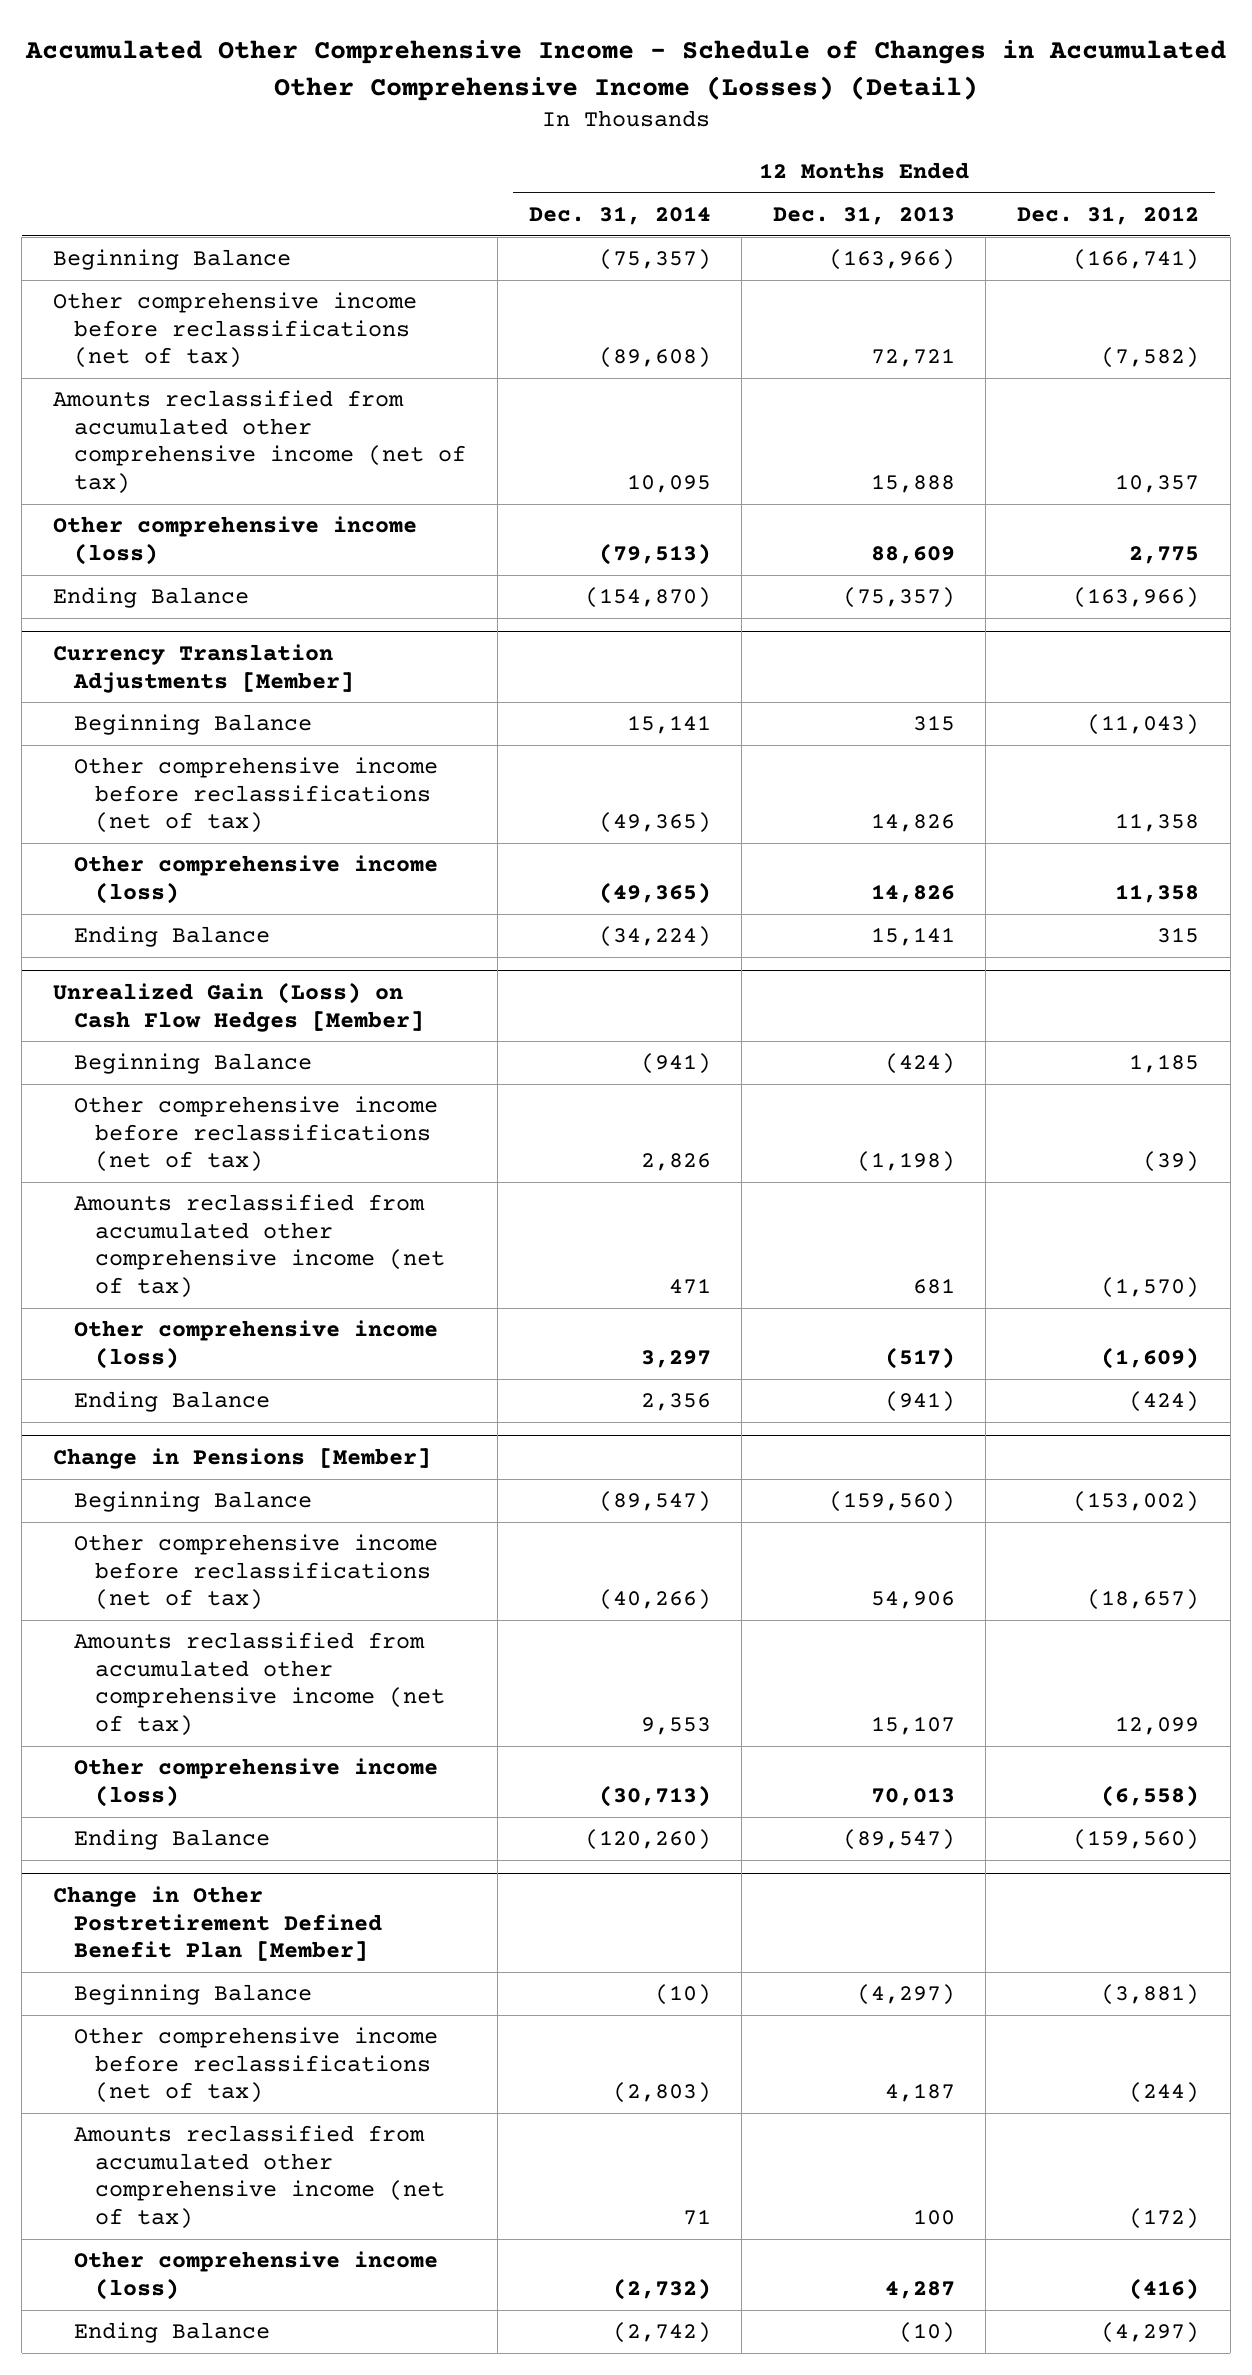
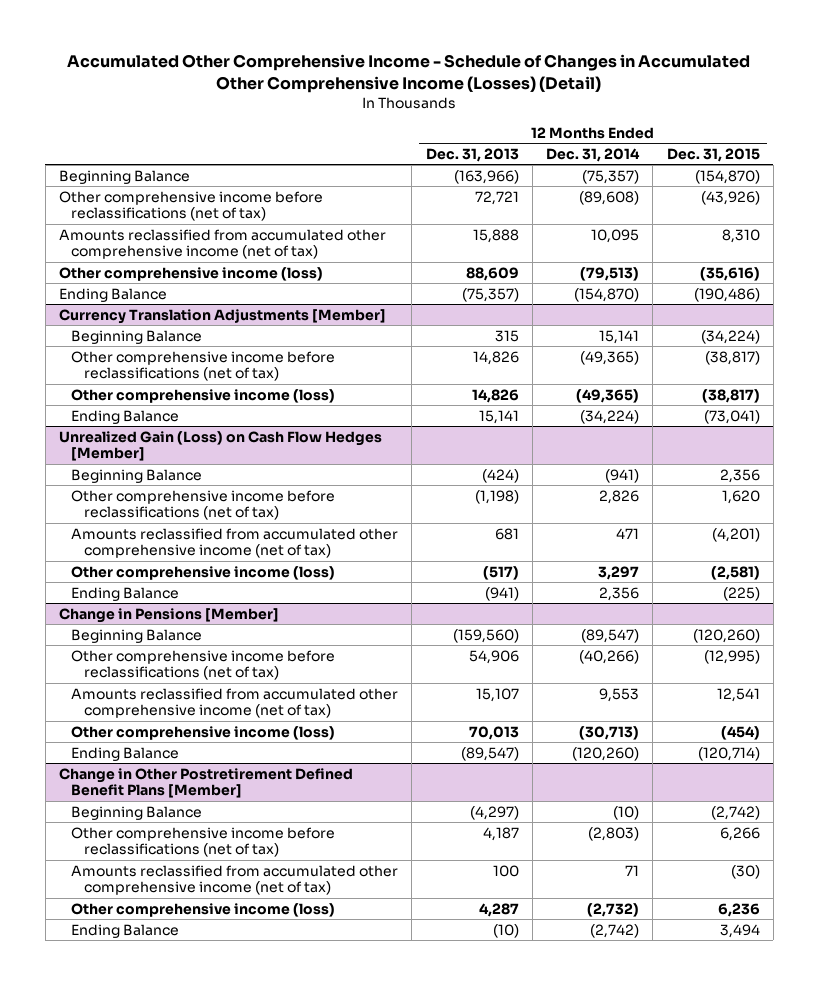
- | 12 Months Ended Dec. 31, 2014 | 12 Months Ended Dec. 31, 2013 | 12 Months Ended Dec. 31, 2012
+ | 12 Months Ended Dec. 31, 2013 | 12 Months Ended Dec. 31, 2014 | 12 Months Ended Dec. 31, 2015
- Change in Other Postretirement Defined Benefit Plan [Member]
+ Change in Other Postretirement Defined Benefit Plans [Member]

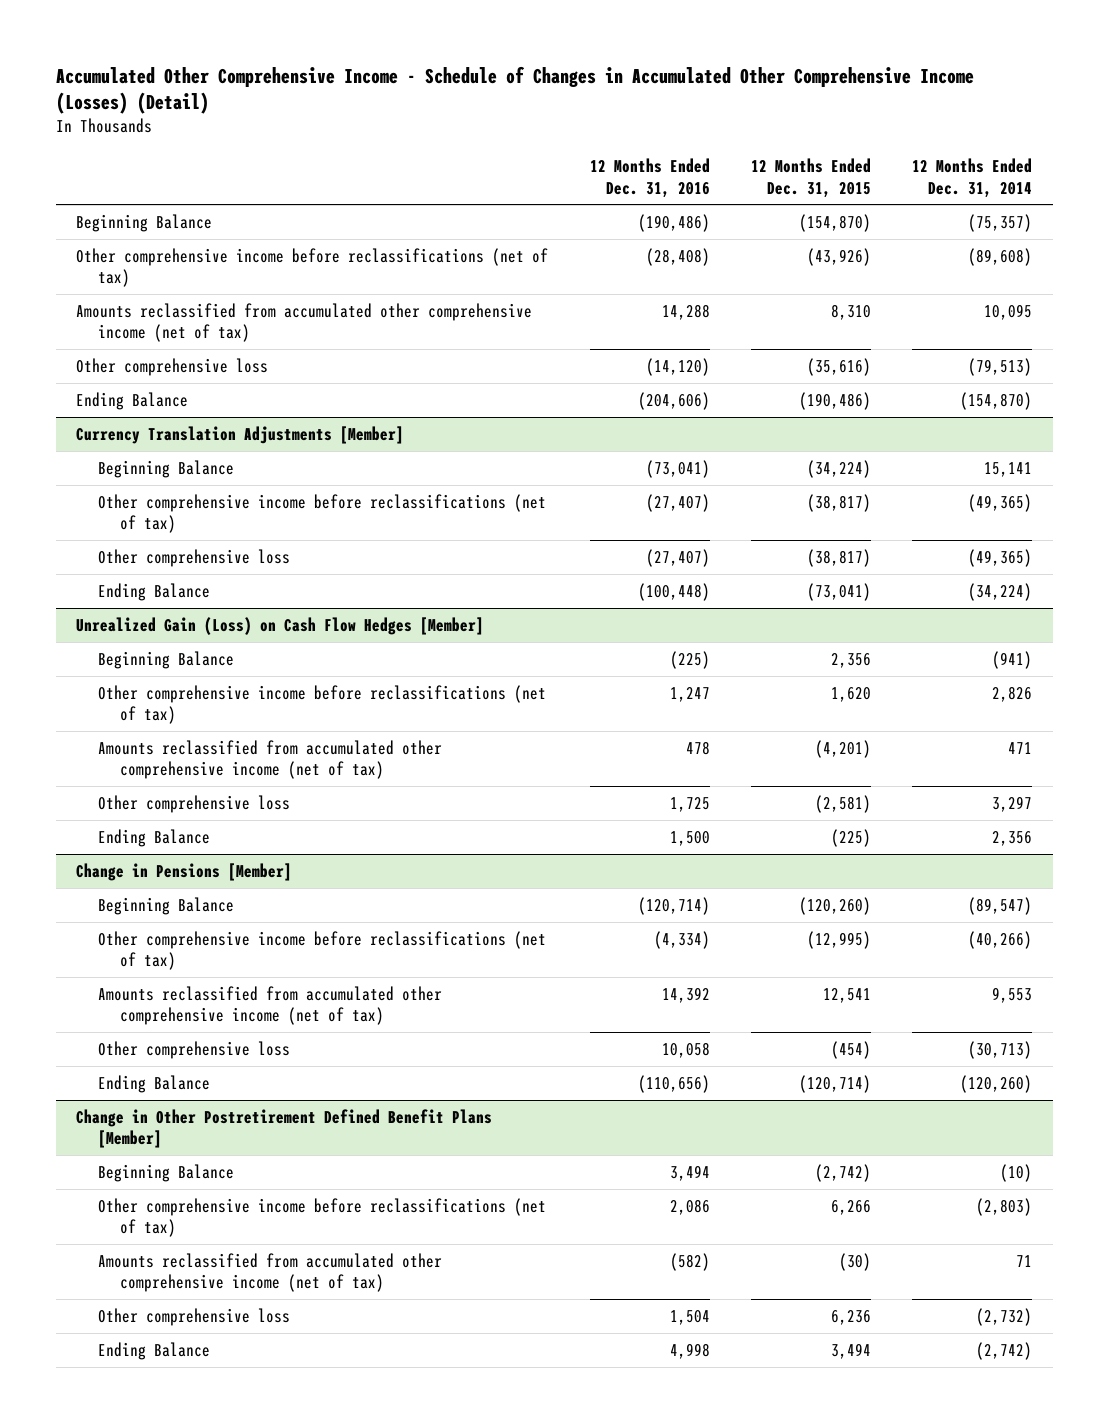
- | 12 Months Ended Dec. 31, 2013 | 12 Months Ended Dec. 31, 2014 | 12 Months Ended Dec. 31, 2015
+ | 12 Months Ended Dec. 31, 2016 | 12 Months Ended Dec. 31, 2015 | 12 Months Ended Dec. 31, 2014
- Other comprehensive income (loss) | 88,609 | (79,513) | (35,616)
+ Other comprehensive loss | (14,120) | (35,616) | (79,513)
@ Currency Translation Adjustments [Member]
- Other comprehensive income (loss) | 14,826 | (49,365) | (38,817)
+ Other comprehensive loss | (27,407) | (38,817) | (49,365)
@ Unrealized Gain (Loss) on Cash Flow Hedges [Member]
- Other comprehensive income (loss) | (517) | 3,297 | (2,581)
+ Other comprehensive loss | 1,725 | (2,581) | 3,297
@ Change in Pensions [Member]
- Other comprehensive income (loss) | 70,013 | (30,713) | (454)
+ Other comprehensive loss | 10,058 | (454) | (30,713)
@ Change in Other Postretirement Defined Benefit Plans [Member]
- Other comprehensive income (loss) | 4,287 | (2,732) | 6,236
+ Other comprehensive loss | 1,504 | 6,236 | (2,732)

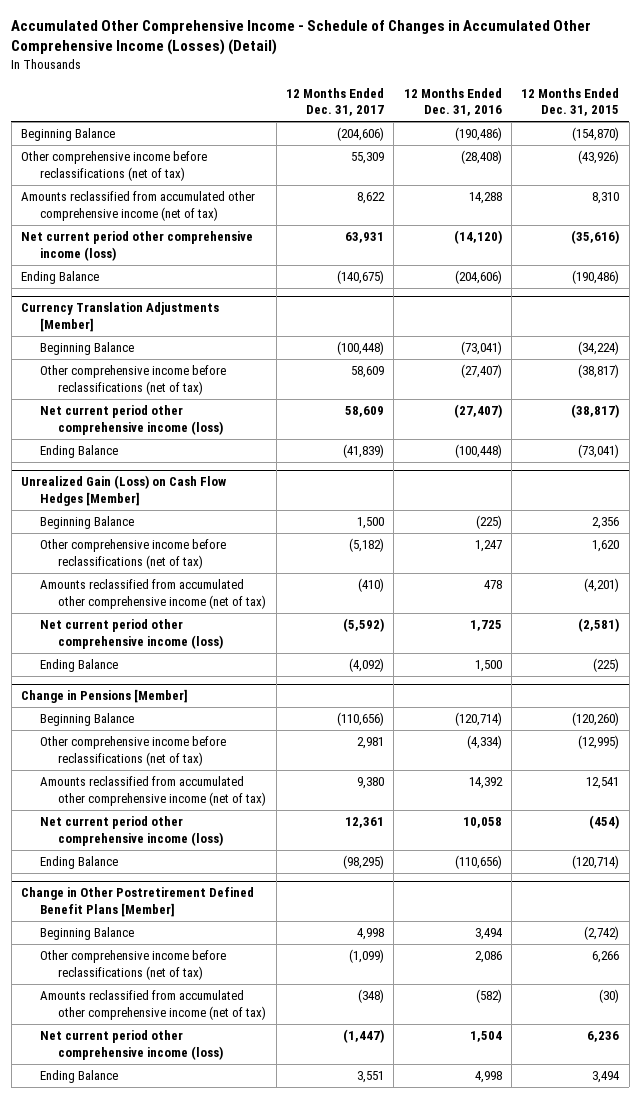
- | 12 Months Ended Dec. 31, 2016 | 12 Months Ended Dec. 31, 2015 | 12 Months Ended Dec. 31, 2014
+ | 12 Months Ended Dec. 31, 2017 | 12 Months Ended Dec. 31, 2016 | 12 Months Ended Dec. 31, 2015
- Other comprehensive loss | (14,120) | (35,616) | (79,513)
+ Net current period other comprehensive income (loss) | 63,931 | (14,120) | (35,616)
@ Currency Translation Adjustments [Member]
- Other comprehensive loss | (27,407) | (38,817) | (49,365)
+ Net current period other comprehensive income (loss) | 58,609 | (27,407) | (38,817)
@ Unrealized Gain (Loss) on Cash Flow Hedges [Member]
- Other comprehensive loss | 1,725 | (2,581) | 3,297
+ Net current period other comprehensive income (loss) | (5,592) | 1,725 | (2,581)
@ Change in Pensions [Member]
- Other comprehensive loss | 10,058 | (454) | (30,713)
+ Net current period other comprehensive income (loss) | 12,361 | 10,058 | (454)
@ Change in Other Postretirement Defined Benefit Plans [Member]
- Other comprehensive loss | 1,504 | 6,236 | (2,732)
+ Net current period other comprehensive income (loss) | (1,447) | 1,504 | 6,236

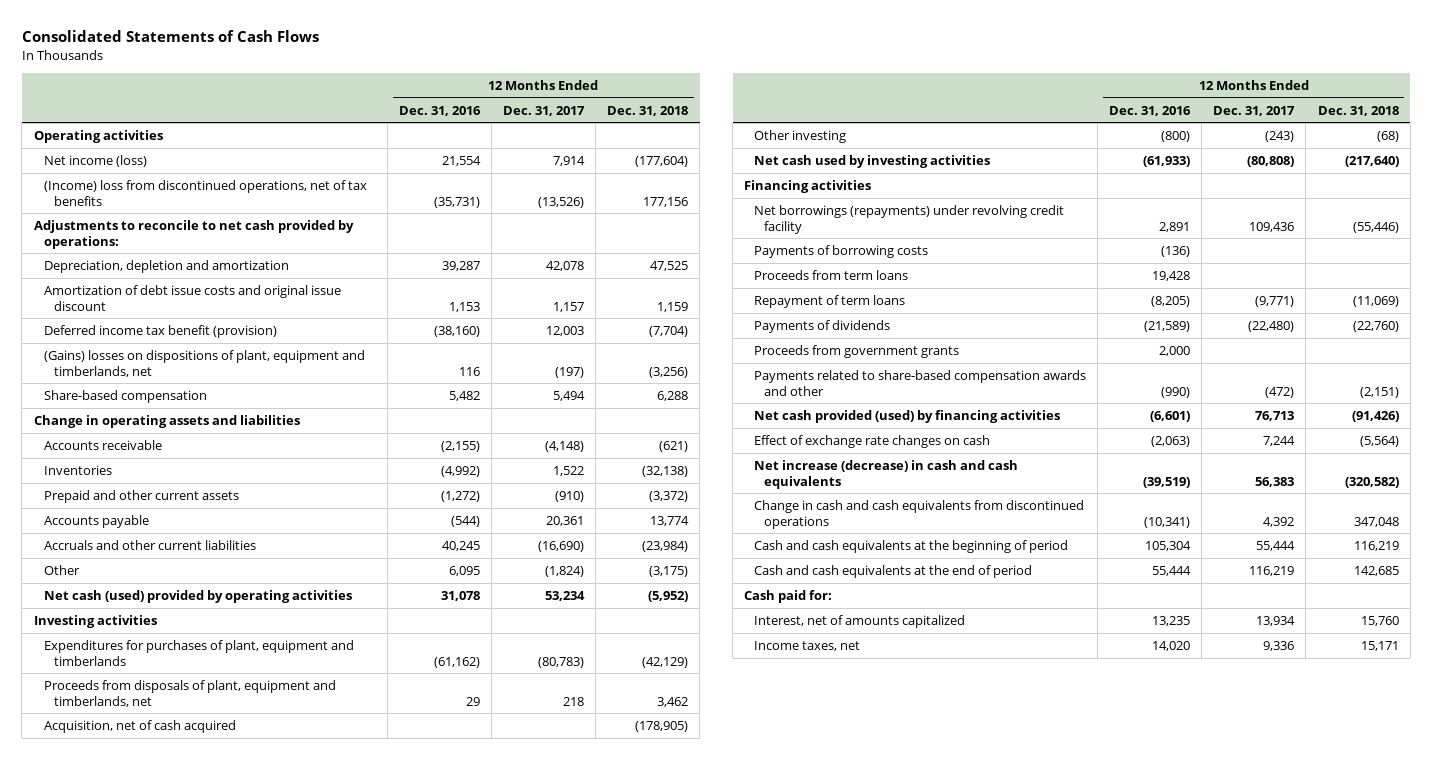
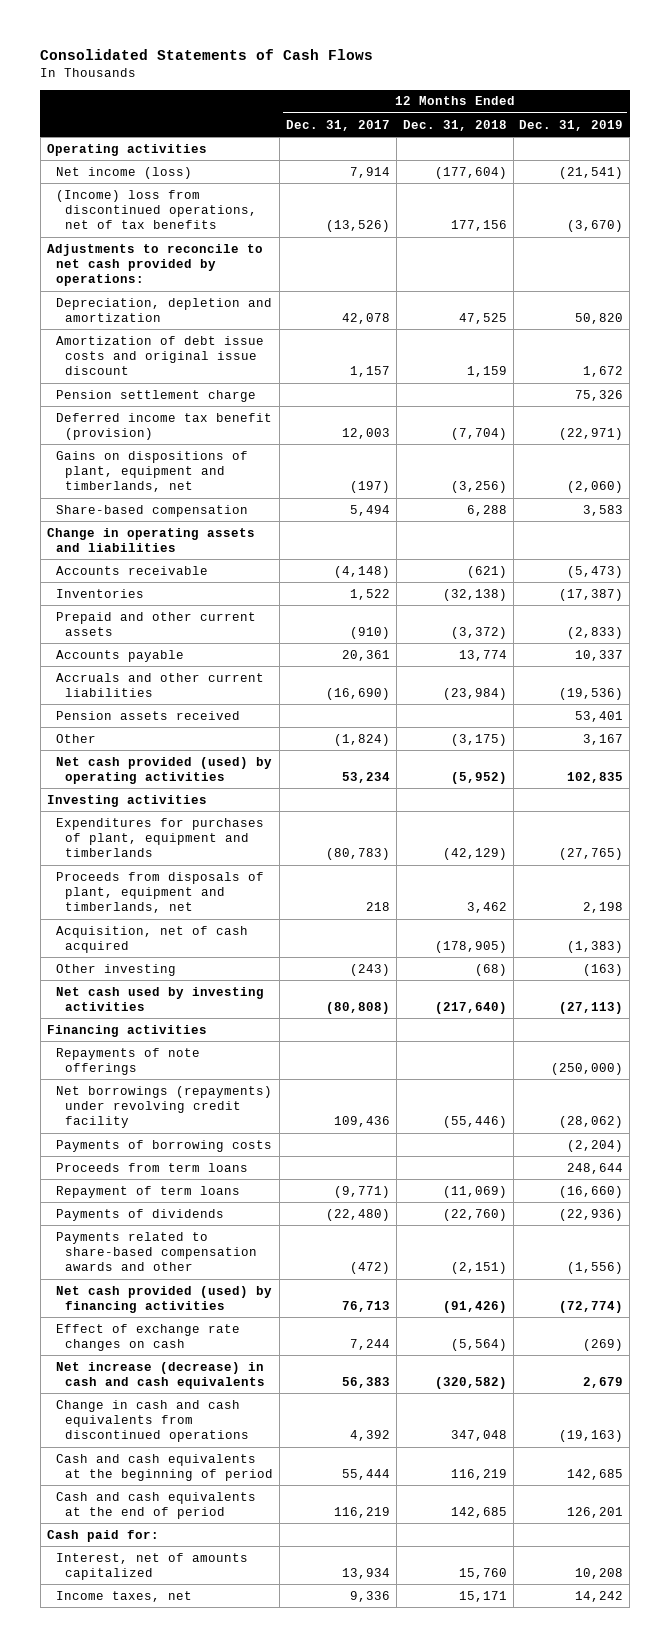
- | 12 Months Ended Dec. 31, 2016 | 12 Months Ended Dec. 31, 2017 | 12 Months Ended Dec. 31, 2018
+ | 12 Months Ended Dec. 31, 2017 | 12 Months Ended Dec. 31, 2018 | 12 Months Ended Dec. 31, 2019
+ Pension settlement charge | | | 75,326
- (Gains) losses on dispositions of plant, equipment and timberlands, net | 116 | (197) | (3,256)
+ Gains on dispositions of plant, equipment and timberlands, net | (197) | (3,256) | (2,060)
+ Pension assets received | | | 53,401
- Net cash (used) provided by operating activities | 31,078 | 53,234 | (5,952)
+ Net cash provided (used) by operating activities | 53,234 | (5,952) | 102,835
+ Repayments of note offerings | | | (250,000)
- Proceeds from government grants | 2,000 | |

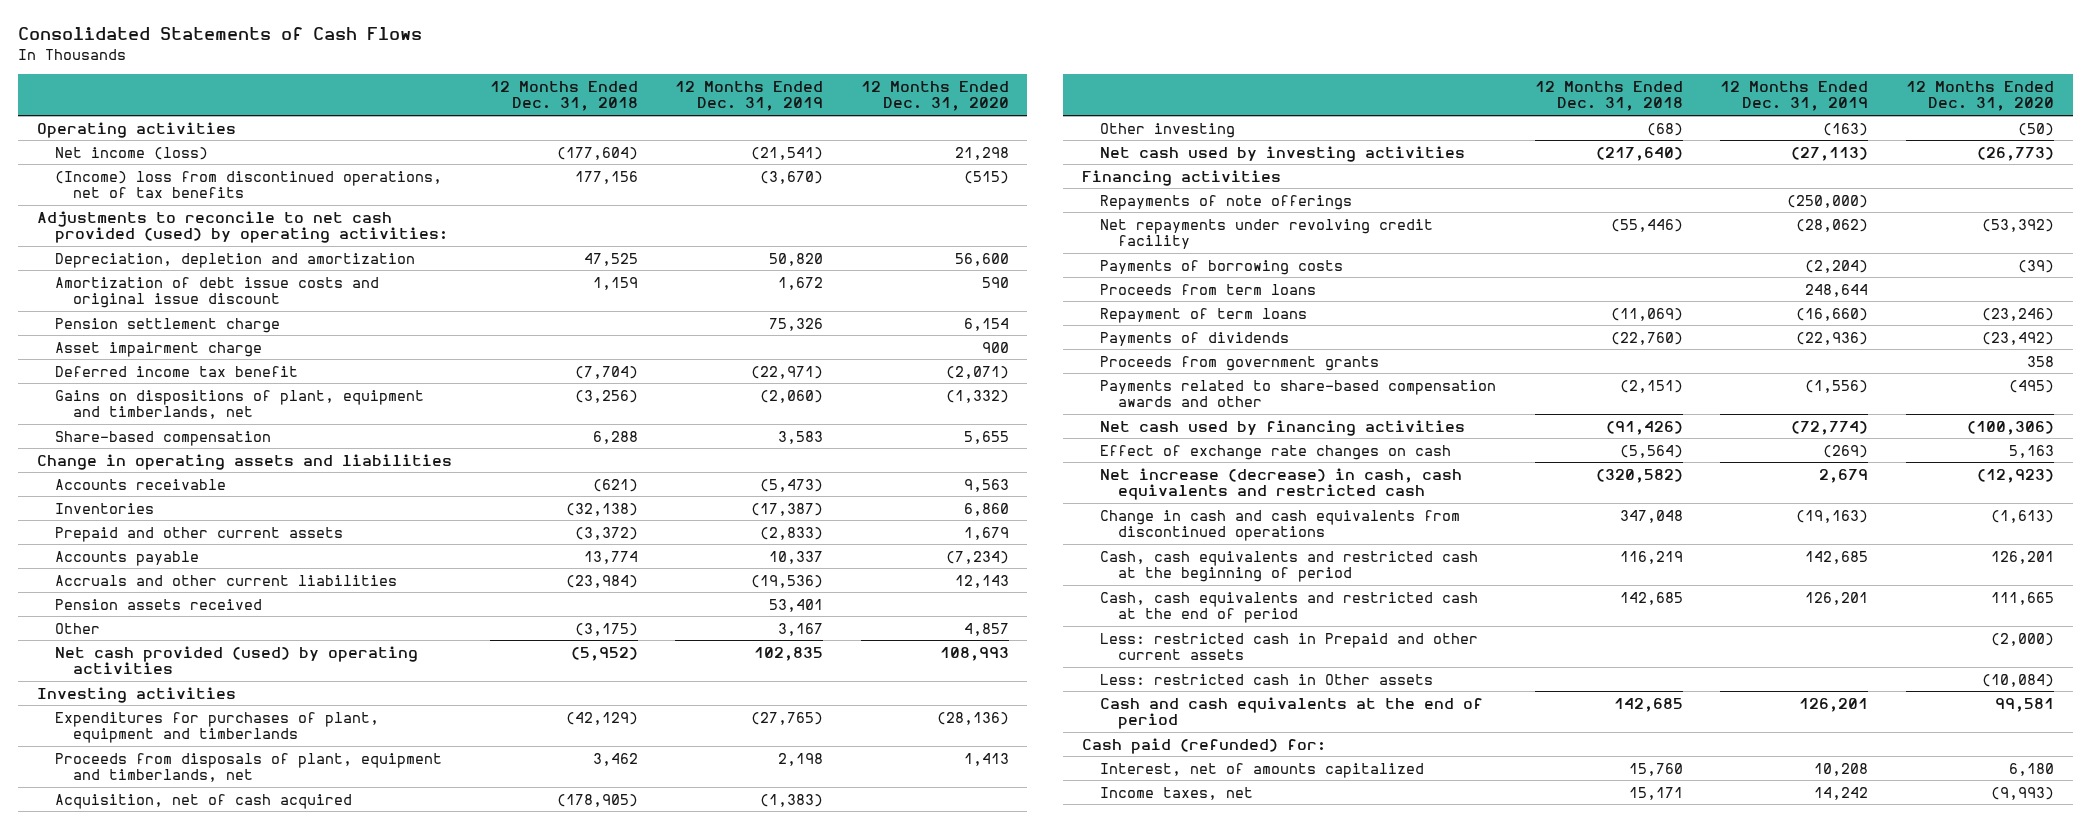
- | 12 Months Ended Dec. 31, 2017 | 12 Months Ended Dec. 31, 2018 | 12 Months Ended Dec. 31, 2019
+ | 12 Months Ended Dec. 31, 2018 | 12 Months Ended Dec. 31, 2019 | 12 Months Ended Dec. 31, 2020
- Adjustments to reconcile to net cash provided by operations:
+ Adjustments to reconcile to net cash provided (used) by operating activities:
- Deferred income tax benefit (provision) | 12,003 | (7,704) | (22,971)
+ Asset impairment charge | | | 900
+ Deferred income tax benefit | (7,704) | (22,971) | (2,071)
- Net borrowings (repayments) under revolving credit facility | 109,436 | (55,446) | (28,062)
+ Net repayments under revolving credit facility | (55,446) | (28,062) | (53,392)
+ Proceeds from government grants | | | 358
- Net cash provided (used) by financing activities | 76,713 | (91,426) | (72,774)
+ Net cash used by financing activities | (91,426) | (72,774) | (100,306)
- Net increase (decrease) in cash and cash equivalents | 56,383 | (320,582) | 2,679
+ Net increase (decrease) in cash, cash equivalents and restricted cash | (320,582) | 2,679 | (12,923)
- Cash and cash equivalents at the beginning of period | 55,444 | 116,219 | 142,685
+ Cash, cash equivalents and restricted cash at the beginning of period | 116,219 | 142,685 | 126,201
+ Cash, cash equivalents and restricted cash at the end of period | 142,685 | 126,201 | 111,665
+ Less: restricted cash in Prepaid and other current assets | | | (2,000)
+ Less: restricted cash in Other assets | | | (10,084)
- Cash paid for:
+ Cash paid (refunded) for:

